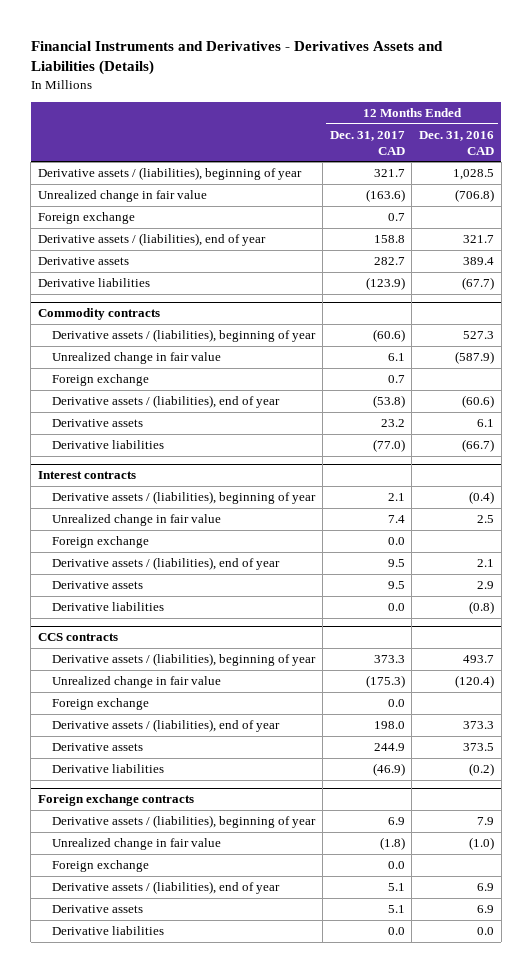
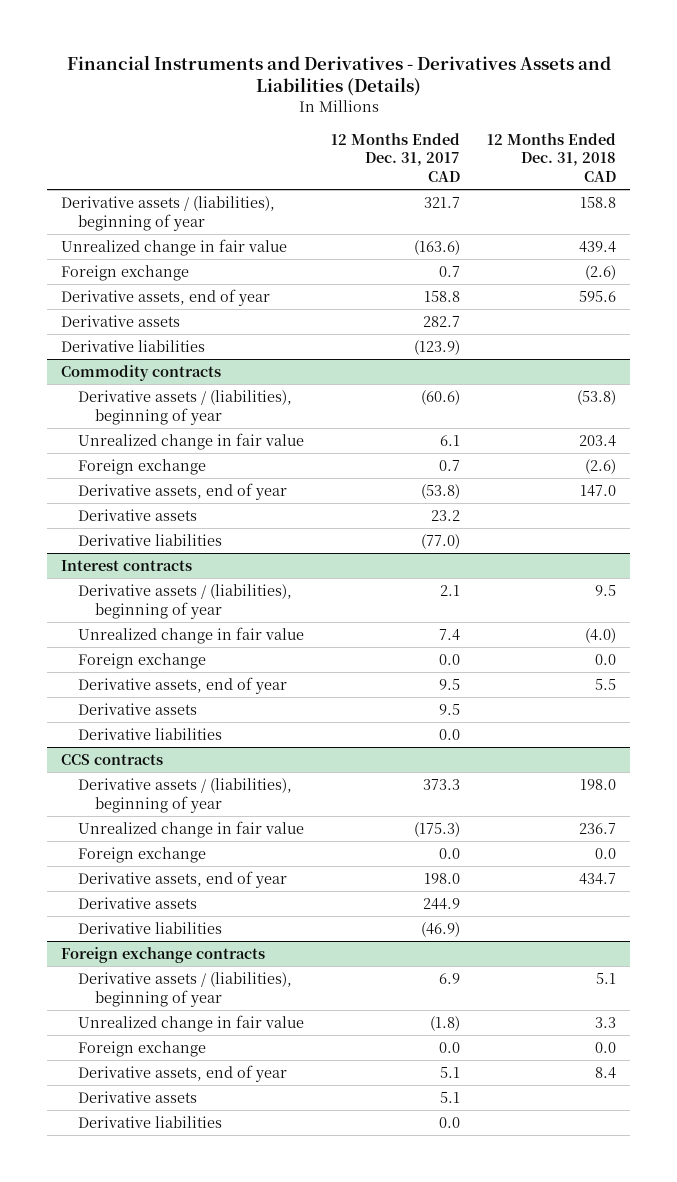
- | 12 Months Ended Dec. 31, 2017 CAD | 12 Months Ended Dec. 31, 2016 CAD
+ | 12 Months Ended Dec. 31, 2017 CAD | 12 Months Ended Dec. 31, 2018 CAD
- Derivative assets / (liabilities), end of year | 158.8 | 321.7
+ Derivative assets, end of year | 158.8 | 595.6
@ Commodity contracts
- Derivative assets / (liabilities), end of year | (53.8) | (60.6)
+ Derivative assets, end of year | (53.8) | 147.0
@ Interest contracts
- Derivative assets / (liabilities), end of year | 9.5 | 2.1
+ Derivative assets, end of year | 9.5 | 5.5
@ CCS contracts
- Derivative assets / (liabilities), end of year | 198.0 | 373.3
+ Derivative assets, end of year | 198.0 | 434.7
@ Foreign exchange contracts
- Derivative assets / (liabilities), end of year | 5.1 | 6.9
+ Derivative assets, end of year | 5.1 | 8.4

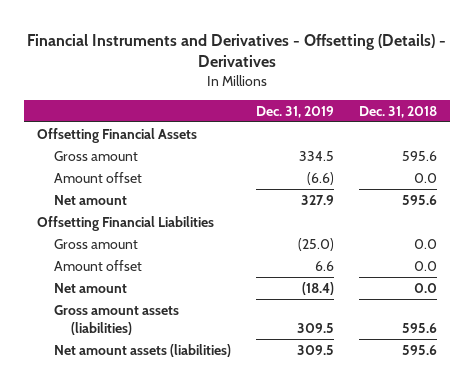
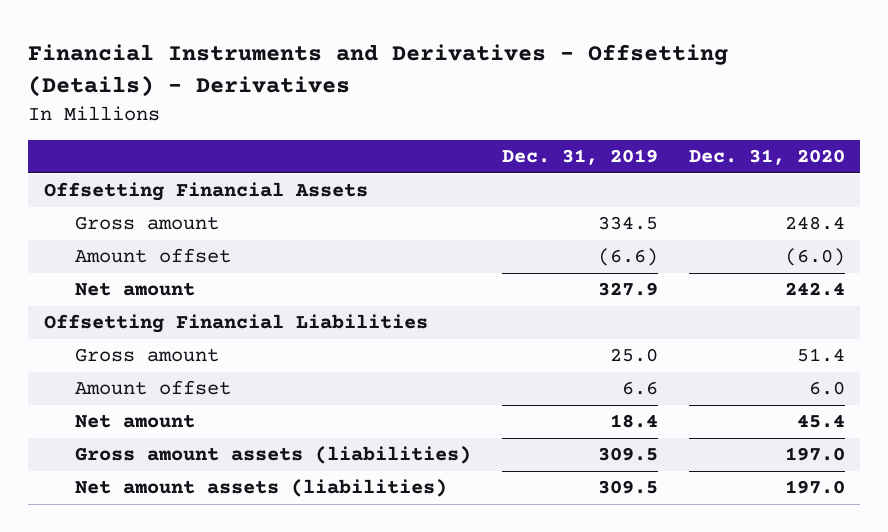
- | Dec. 31, 2019 | Dec. 31, 2018
+ | Dec. 31, 2019 | Dec. 31, 2020
- Gross amount | (25.0) | 0.0
+ Gross amount | 25.0 | 51.4
- Net amount | (18.4) | 0.0
+ Net amount | 18.4 | 45.4

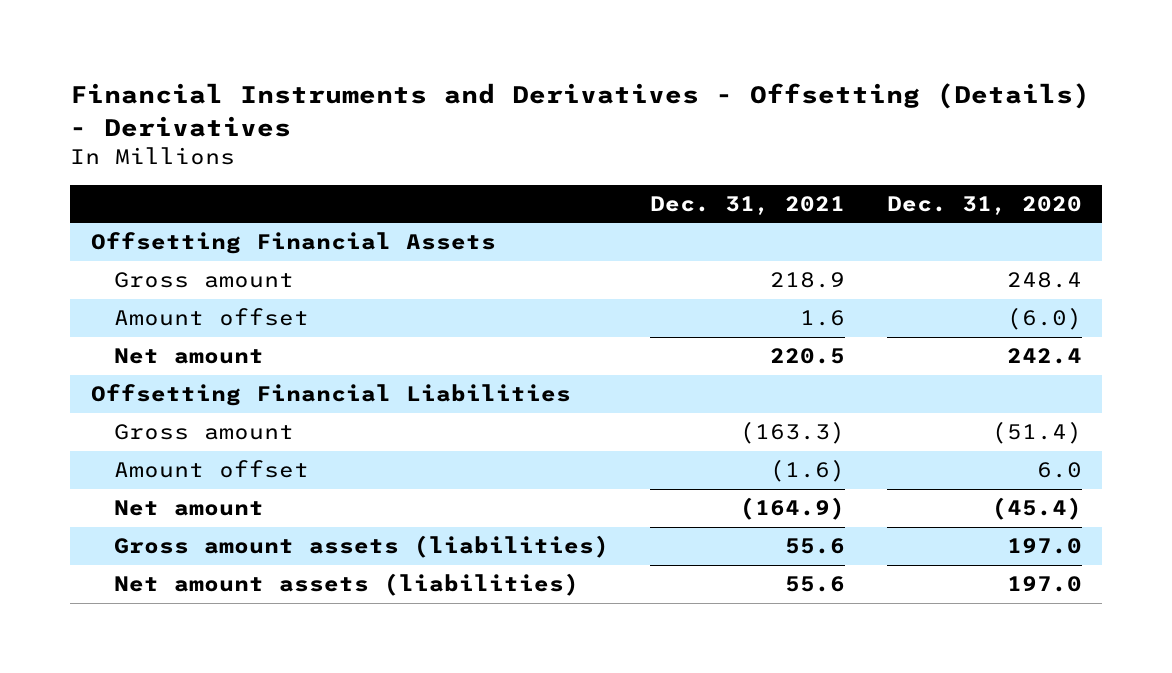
- | Dec. 31, 2019 | Dec. 31, 2020
+ | Dec. 31, 2021 | Dec. 31, 2020
- Gross amount | 25.0 | 51.4
+ Gross amount | (163.3) | (51.4)
- Net amount | 18.4 | 45.4
+ Net amount | (164.9) | (45.4)

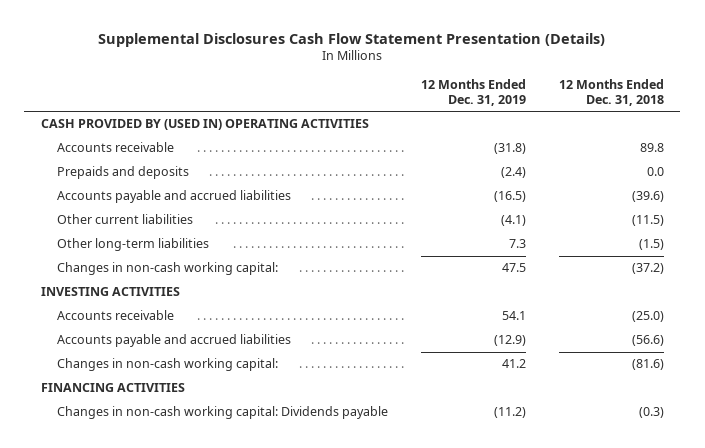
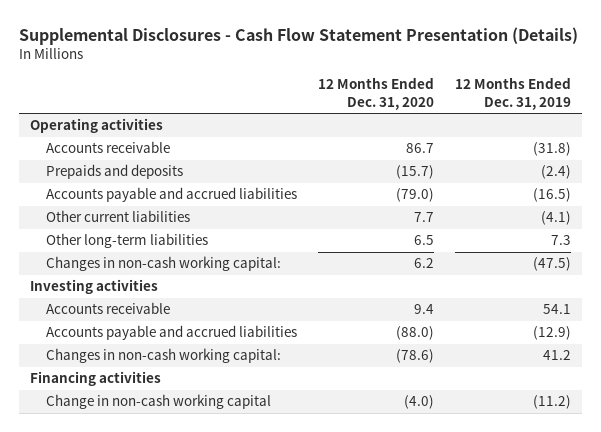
- Supplemental Disclosures Cash Flow Statement Presentation (Details)
+ Supplemental Disclosures - Cash Flow Statement Presentation (Details)
- | 12 Months Ended Dec. 31, 2019 | 12 Months Ended Dec. 31, 2018
+ | 12 Months Ended Dec. 31, 2020 | 12 Months Ended Dec. 31, 2019
- CASH PROVIDED BY (USED IN) OPERATING ACTIVITIES
+ Operating activities
- Changes in non-cash working capital: | 47.5 | (37.2)
- INVESTING ACTIVITIES
+ Changes in non-cash working capital: | 6.2 | (47.5)
+ Investing activities
- FINANCING ACTIVITIES
- Changes in non-cash working capital: Dividends payable | (11.2) | (0.3)
+ Financing activities
+ Change in non-cash working capital | (4.0) | (11.2)

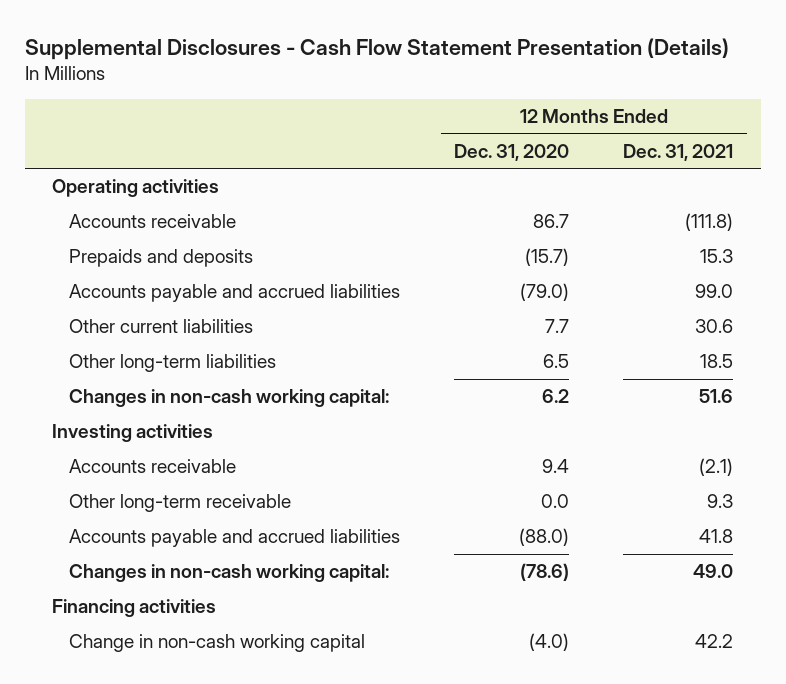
- | 12 Months Ended Dec. 31, 2020 | 12 Months Ended Dec. 31, 2019
+ | 12 Months Ended Dec. 31, 2020 | 12 Months Ended Dec. 31, 2021
+ Other long-term receivable | 0.0 | 9.3

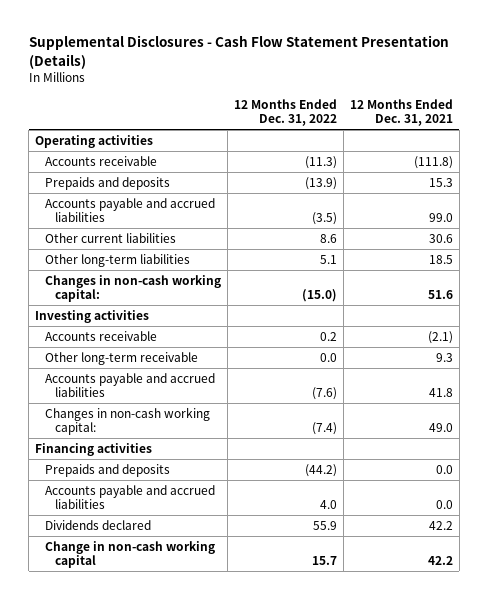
- | 12 Months Ended Dec. 31, 2020 | 12 Months Ended Dec. 31, 2021
+ | 12 Months Ended Dec. 31, 2022 | 12 Months Ended Dec. 31, 2021
+ Prepaids and deposits | (44.2) | 0.0
+ Accounts payable and accrued liabilities | 4.0 | 0.0
+ Dividends declared | 55.9 | 42.2

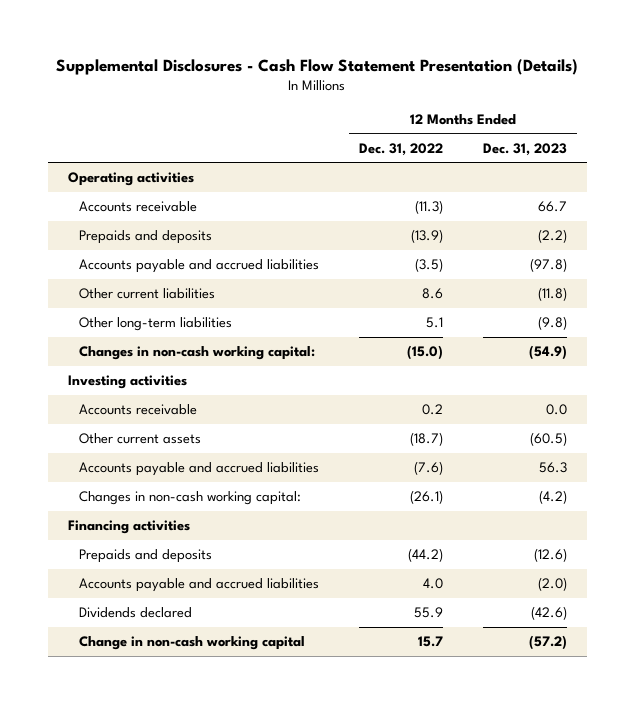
- | 12 Months Ended Dec. 31, 2022 | 12 Months Ended Dec. 31, 2021
+ | 12 Months Ended Dec. 31, 2022 | 12 Months Ended Dec. 31, 2023
- Other long-term receivable | 0.0 | 9.3
+ Other current assets | (18.7) | (60.5)
- Changes in non-cash working capital: | (7.4) | 49.0
+ Changes in non-cash working capital: | (26.1) | (4.2)

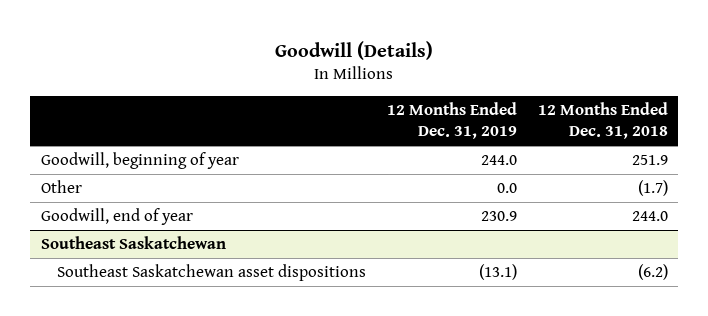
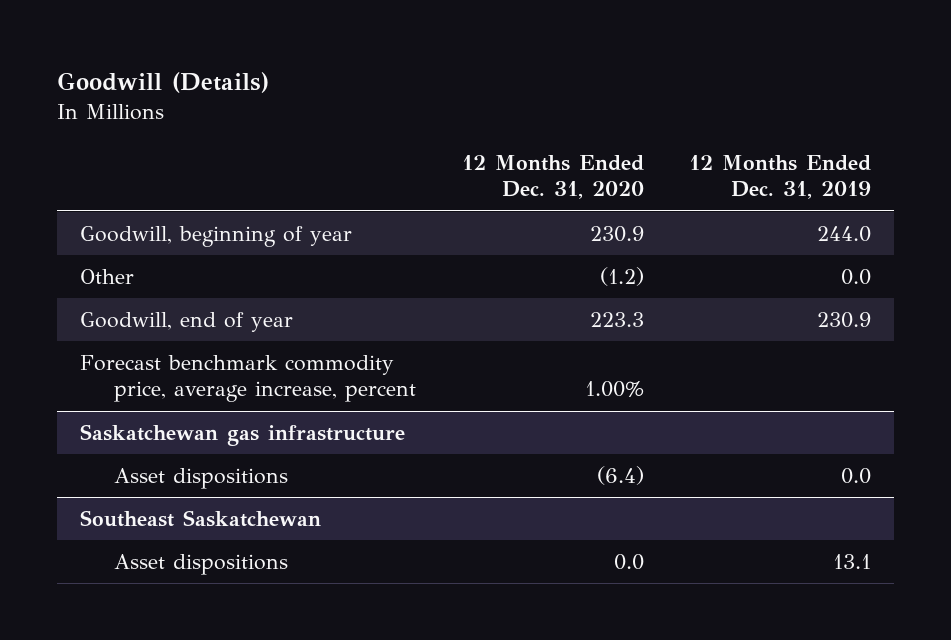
- | 12 Months Ended Dec. 31, 2019 | 12 Months Ended Dec. 31, 2018
+ | 12 Months Ended Dec. 31, 2020 | 12 Months Ended Dec. 31, 2019
+ Forecast benchmark commodity price, average increase, percent | 1.00% |
+ Saskatchewan gas infrastructure
+ Asset dispositions | (6.4) | 0.0
@ Southeast Saskatchewan
- Southeast Saskatchewan asset dispositions | (13.1) | (6.2)
+ Asset dispositions | 0.0 | 13.1

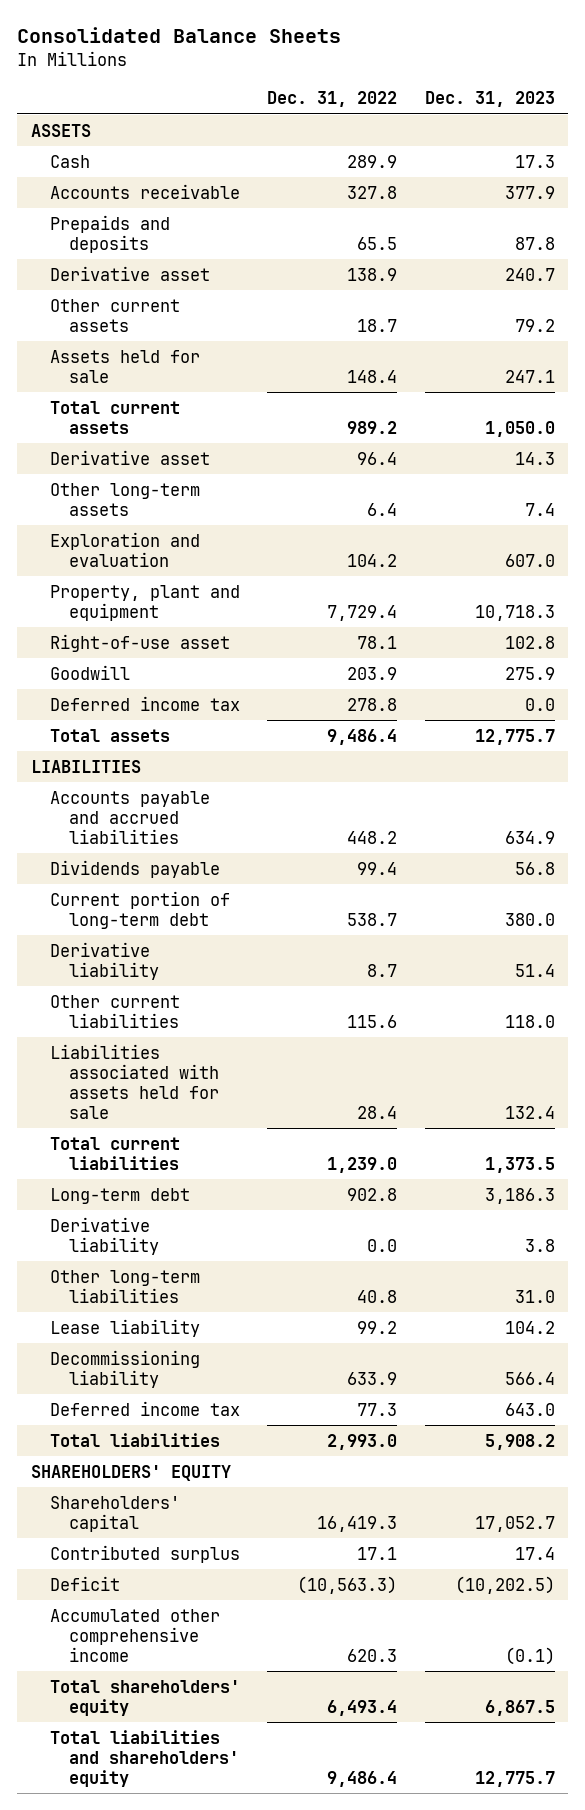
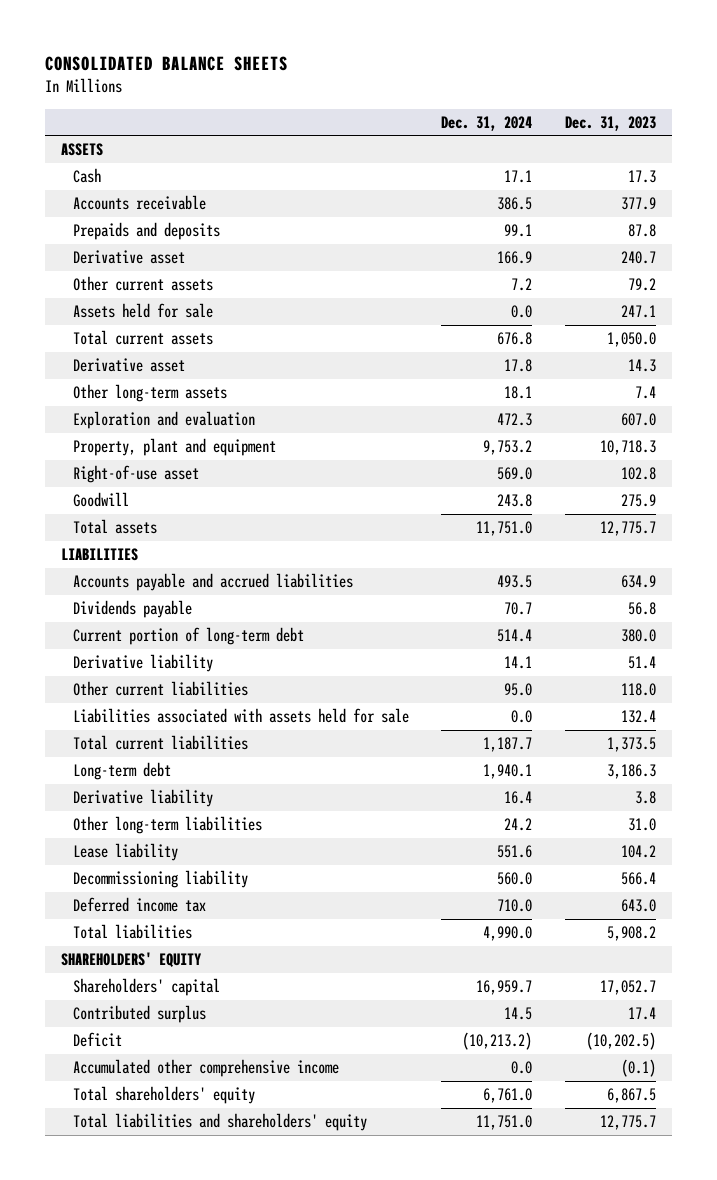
- Consolidated Balance Sheets
+ CONSOLIDATED BALANCE SHEETS
- | Dec. 31, 2022 | Dec. 31, 2023
+ | Dec. 31, 2024 | Dec. 31, 2023
- Deferred income tax | 278.8 | 0.0

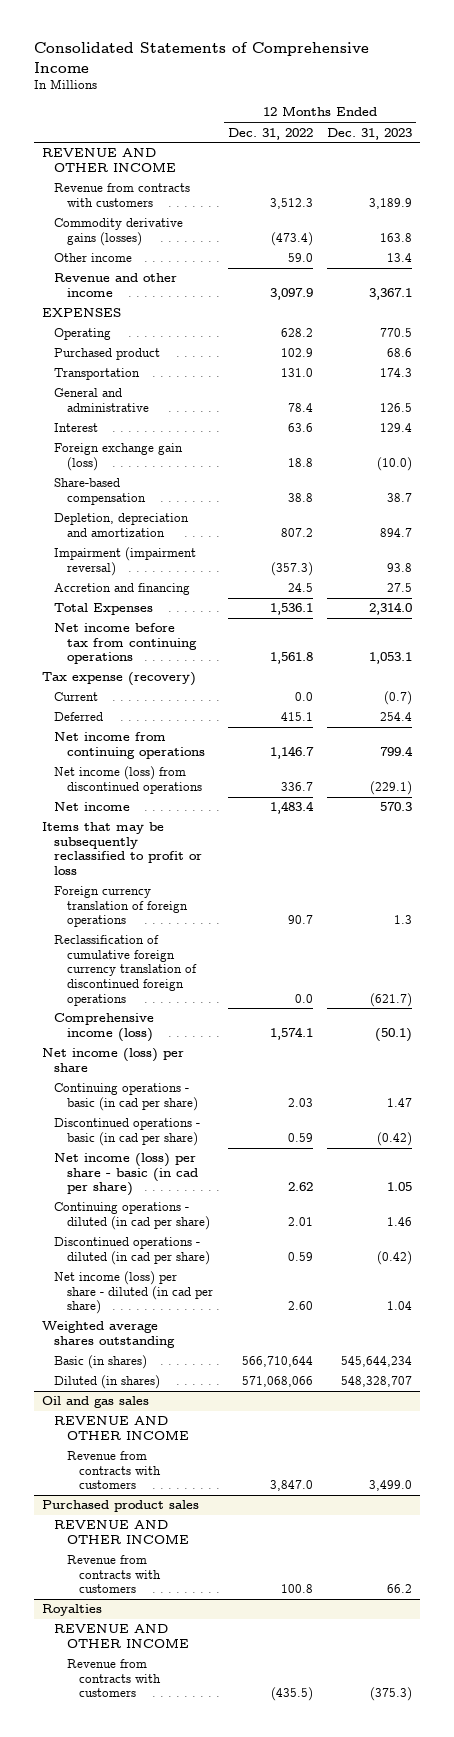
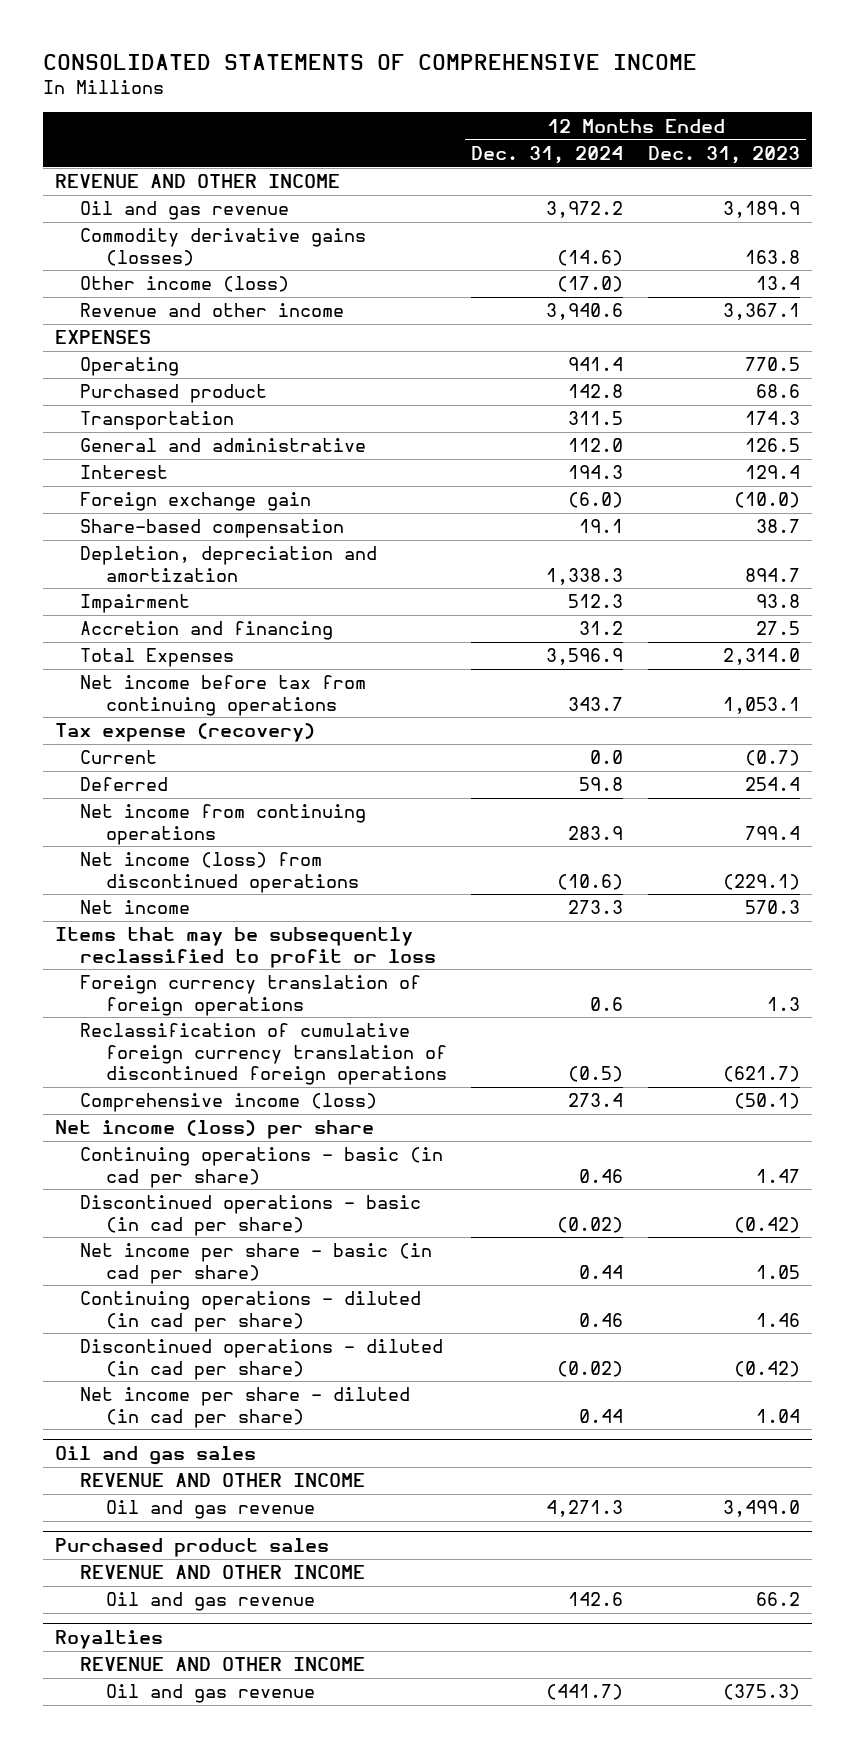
- Consolidated Statements of Comprehensive Income
+ CONSOLIDATED STATEMENTS OF COMPREHENSIVE INCOME
- | 12 Months Ended Dec. 31, 2022 | 12 Months Ended Dec. 31, 2023
+ | 12 Months Ended Dec. 31, 2024 | 12 Months Ended Dec. 31, 2023
- Revenue from contracts with customers | 3,512.3 | 3,189.9
+ Oil and gas revenue | 3,972.2 | 3,189.9
- Other income | 59.0 | 13.4
+ Other income (loss) | (17.0) | 13.4
- Foreign exchange gain (loss) | 18.8 | (10.0)
+ Foreign exchange gain | (6.0) | (10.0)
- Impairment (impairment reversal) | (357.3) | 93.8
+ Impairment | 512.3 | 93.8
- Net income (loss) per share - basic (in cad per share) | 2.62 | 1.05
+ Net income per share - basic (in cad per share) | 0.44 | 1.05
- Net income (loss) per share - diluted (in cad per share) | 2.60 | 1.04
- Weighted average shares outstanding
- Basic (in shares) | 566,710,644 | 545,644,234
- Diluted (in shares) | 571,068,066 | 548,328,707
+ Net income per share - diluted (in cad per share) | 0.44 | 1.04
@ Oil and gas sales
- Revenue from contracts with customers | 3,847.0 | 3,499.0
+ Oil and gas revenue | 4,271.3 | 3,499.0
@ Purchased product sales
- Revenue from contracts with customers | 100.8 | 66.2
+ Oil and gas revenue | 142.6 | 66.2
@ Royalties
- Revenue from contracts with customers | (435.5) | (375.3)
+ Oil and gas revenue | (441.7) | (375.3)

